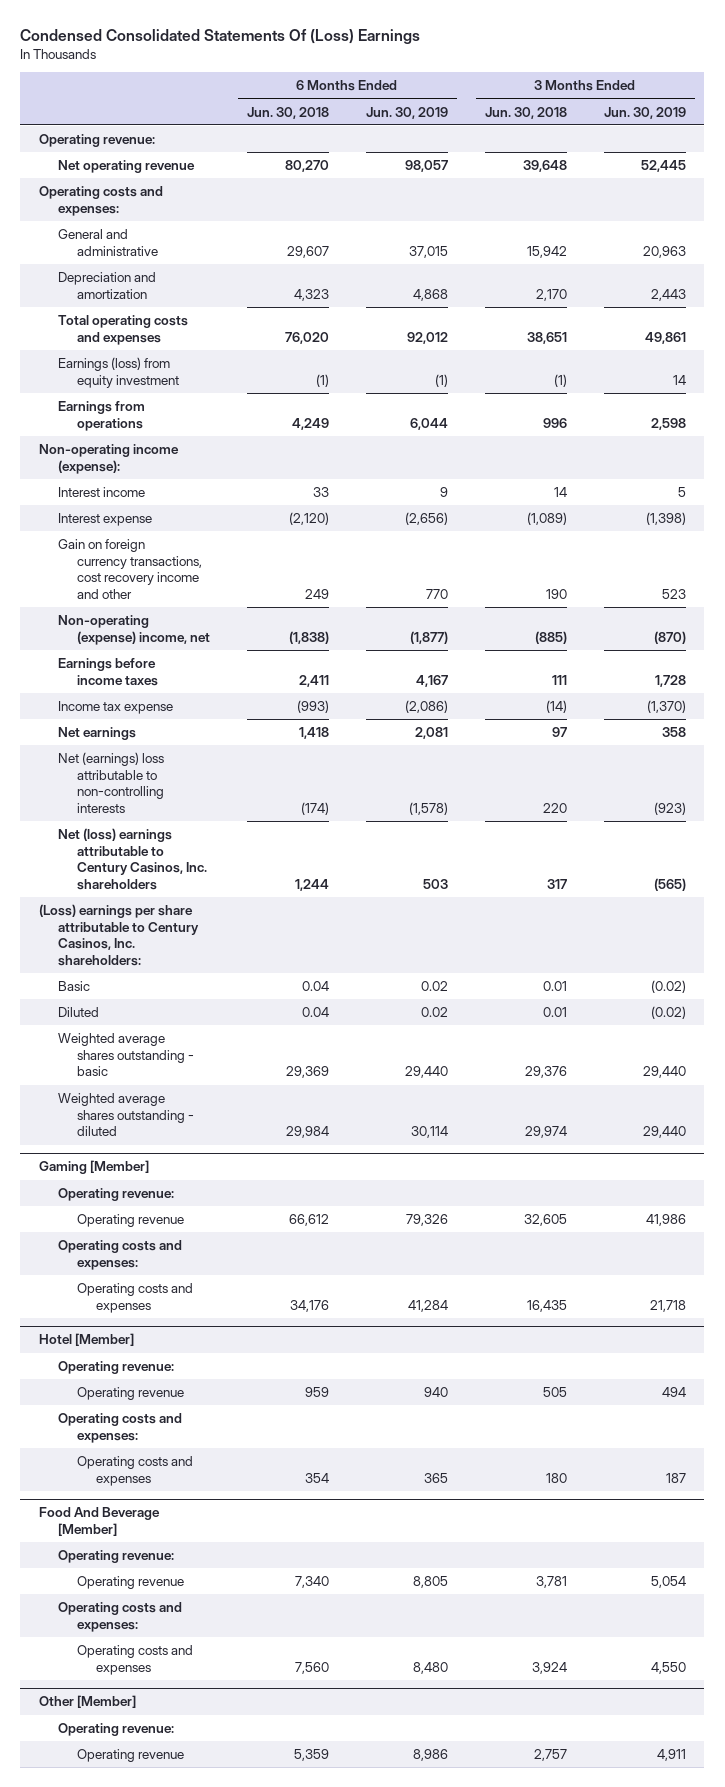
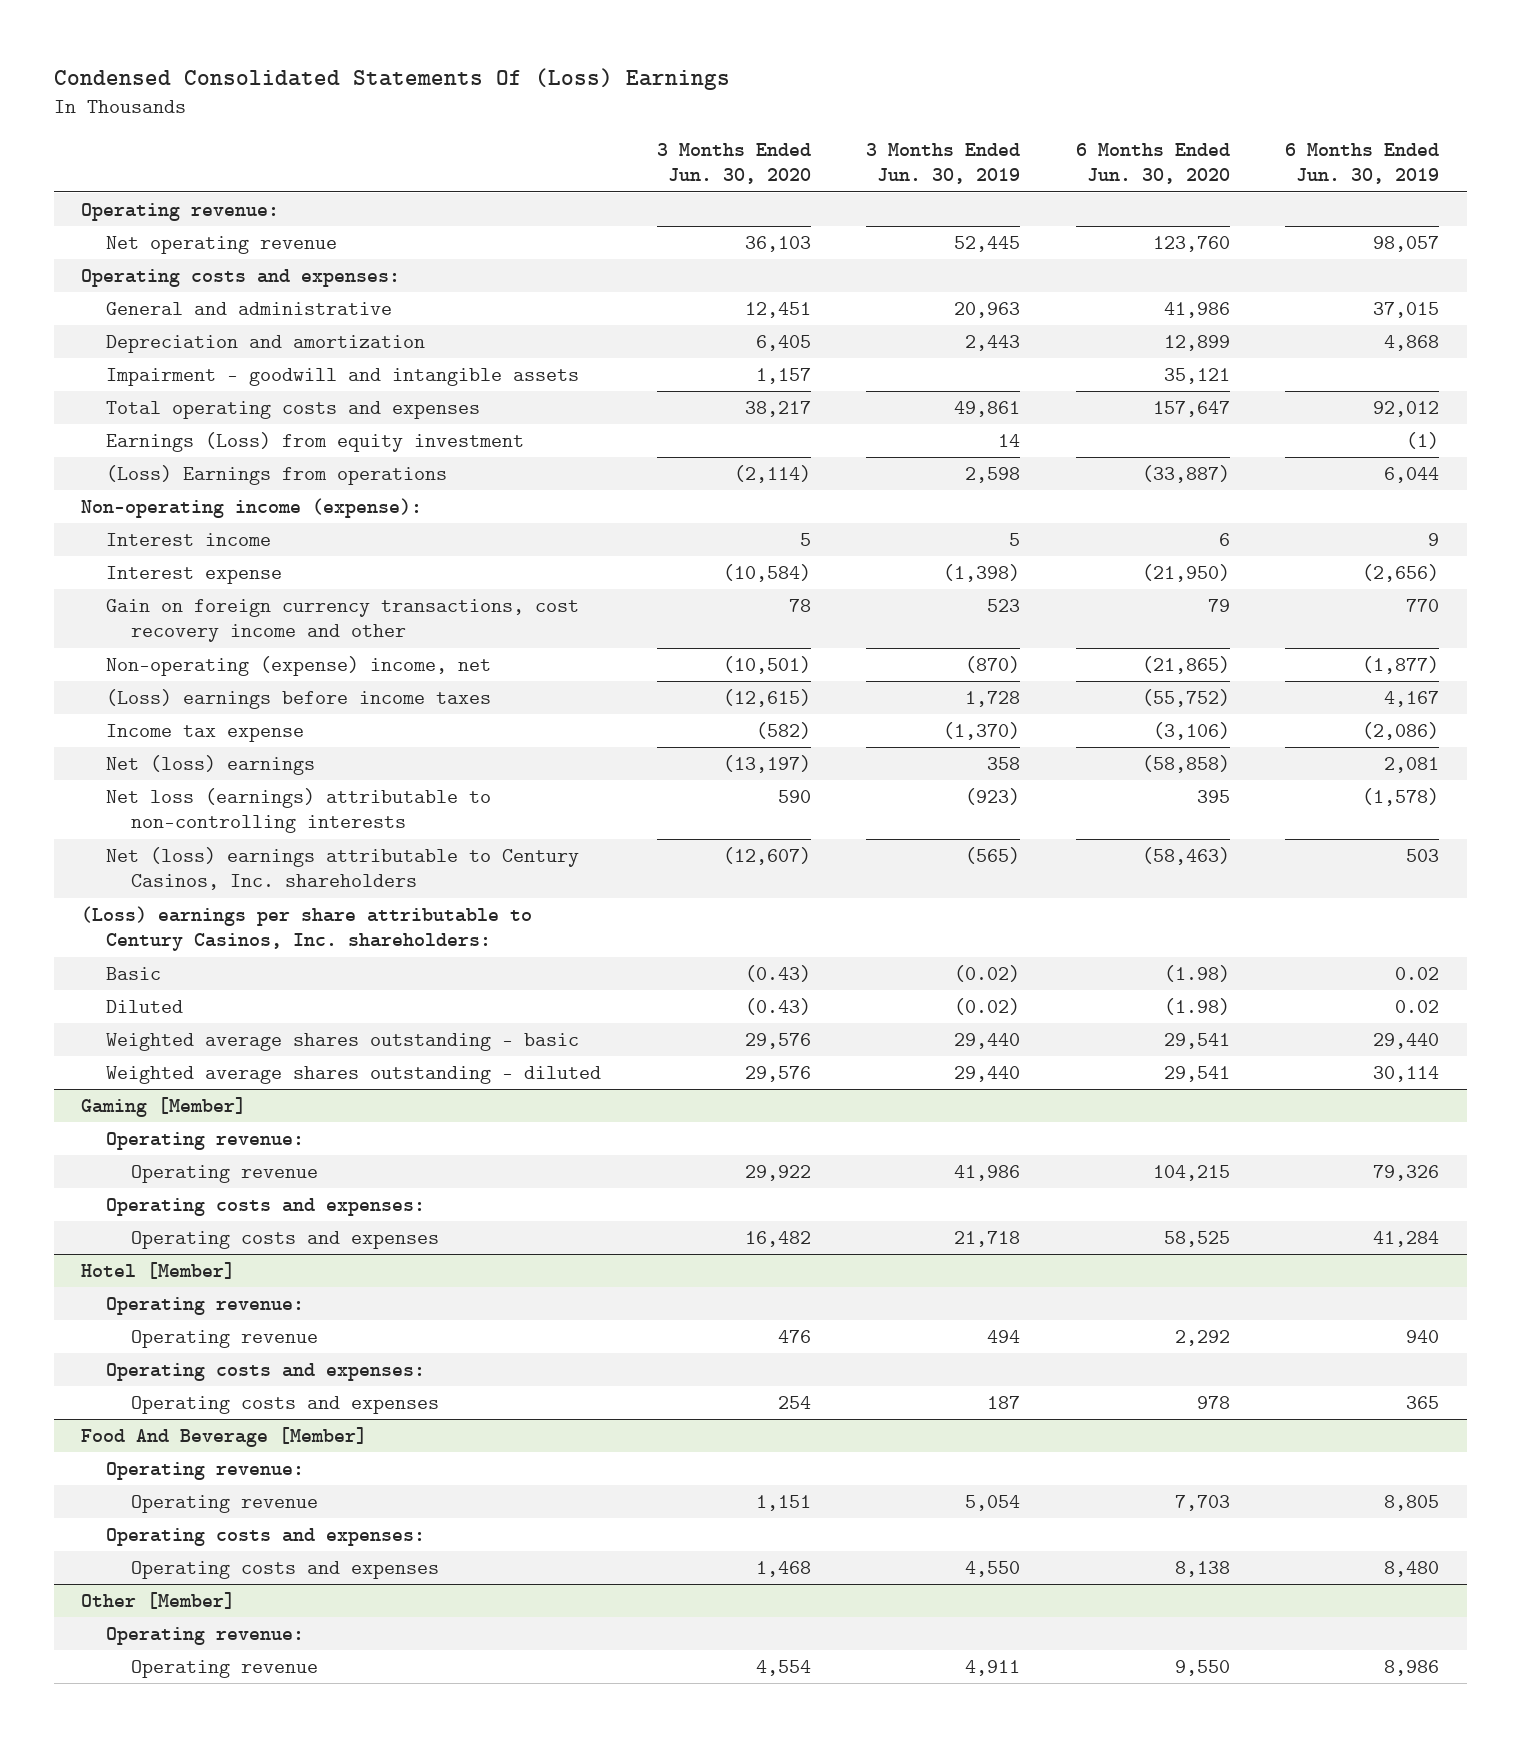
- | 6 Months Ended Jun. 30, 2018 | 6 Months Ended Jun. 30, 2019 | 3 Months Ended Jun. 30, 2018 | 3 Months Ended Jun. 30, 2019
+ | 3 Months Ended Jun. 30, 2020 | 3 Months Ended Jun. 30, 2019 | 6 Months Ended Jun. 30, 2020 | 6 Months Ended Jun. 30, 2019
+ Impairment - goodwill and intangible assets | 1,157 | | 35,121 |
- Earnings (loss) from equity investment | (1) | (1) | (1) | 14
- Earnings from operations | 4,249 | 6,044 | 996 | 2,598
+ Earnings (Loss) from equity investment | | 14 | | (1)
+ (Loss) Earnings from operations | (2,114) | 2,598 | (33,887) | 6,044
- Earnings before income taxes | 2,411 | 4,167 | 111 | 1,728
+ (Loss) earnings before income taxes | (12,615) | 1,728 | (55,752) | 4,167
- Net earnings | 1,418 | 2,081 | 97 | 358
- Net (earnings) loss attributable to non-controlling interests | (174) | (1,578) | 220 | (923)
+ Net (loss) earnings | (13,197) | 358 | (58,858) | 2,081
+ Net loss (earnings) attributable to non-controlling interests | 590 | (923) | 395 | (1,578)

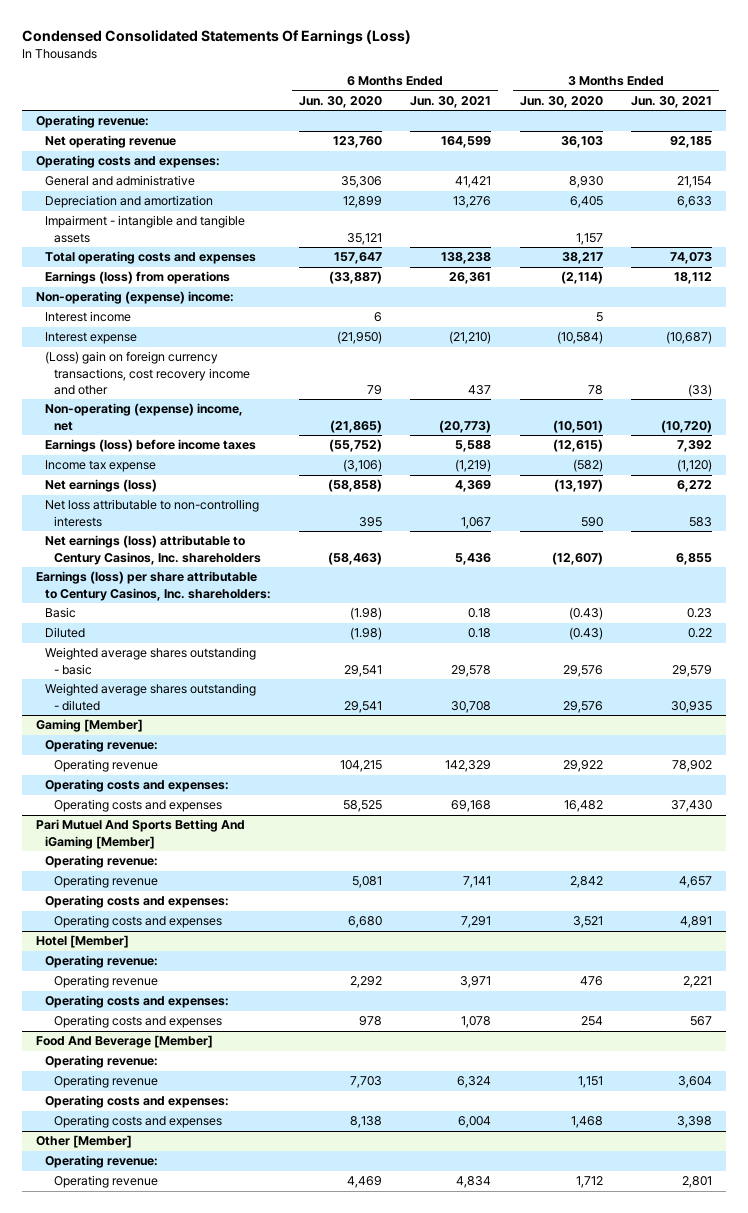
- Condensed Consolidated Statements Of (Loss) Earnings
+ Condensed Consolidated Statements Of Earnings (Loss)
- | 3 Months Ended Jun. 30, 2020 | 3 Months Ended Jun. 30, 2019 | 6 Months Ended Jun. 30, 2020 | 6 Months Ended Jun. 30, 2019
+ | 6 Months Ended Jun. 30, 2020 | 6 Months Ended Jun. 30, 2021 | 3 Months Ended Jun. 30, 2020 | 3 Months Ended Jun. 30, 2021
- General and administrative | 12,451 | 20,963 | 41,986 | 37,015
+ General and administrative | 35,306 | 41,421 | 8,930 | 21,154
- Impairment - goodwill and intangible assets | 1,157 | | 35,121 |
+ Impairment - intangible and tangible assets | 35,121 | | 1,157 |
- Earnings (Loss) from equity investment | | 14 | | (1)
- (Loss) Earnings from operations | (2,114) | 2,598 | (33,887) | 6,044
- Non-operating income (expense):
+ Earnings (loss) from operations | (33,887) | 26,361 | (2,114) | 18,112
+ Non-operating (expense) income:
- Gain on foreign currency transactions, cost recovery income and other | 78 | 523 | 79 | 770
+ (Loss) gain on foreign currency transactions, cost recovery income and other | 79 | 437 | 78 | (33)
- (Loss) earnings before income taxes | (12,615) | 1,728 | (55,752) | 4,167
+ Earnings (loss) before income taxes | (55,752) | 5,588 | (12,615) | 7,392
- Net (loss) earnings | (13,197) | 358 | (58,858) | 2,081
- Net loss (earnings) attributable to non-controlling interests | 590 | (923) | 395 | (1,578)
- Net (loss) earnings attributable to Century Casinos, Inc. shareholders | (12,607) | (565) | (58,463) | 503
- (Loss) earnings per share attributable to Century Casinos, Inc. shareholders:
+ Net earnings (loss) | (58,858) | 4,369 | (13,197) | 6,272
+ Net loss attributable to non-controlling interests | 395 | 1,067 | 590 | 583
+ Net earnings (loss) attributable to Century Casinos, Inc. shareholders | (58,463) | 5,436 | (12,607) | 6,855
+ Earnings (loss) per share attributable to Century Casinos, Inc. shareholders:
+ Pari Mutuel And Sports Betting And iGaming [Member]
+ Operating revenue:
+ Operating revenue | 5,081 | 7,141 | 2,842 | 4,657
+ Operating costs and expenses:
+ Operating costs and expenses | 6,680 | 7,291 | 3,521 | 4,891
@ Other [Member]
- Operating revenue | 4,554 | 4,911 | 9,550 | 8,986
+ Operating revenue | 4,469 | 4,834 | 1,712 | 2,801

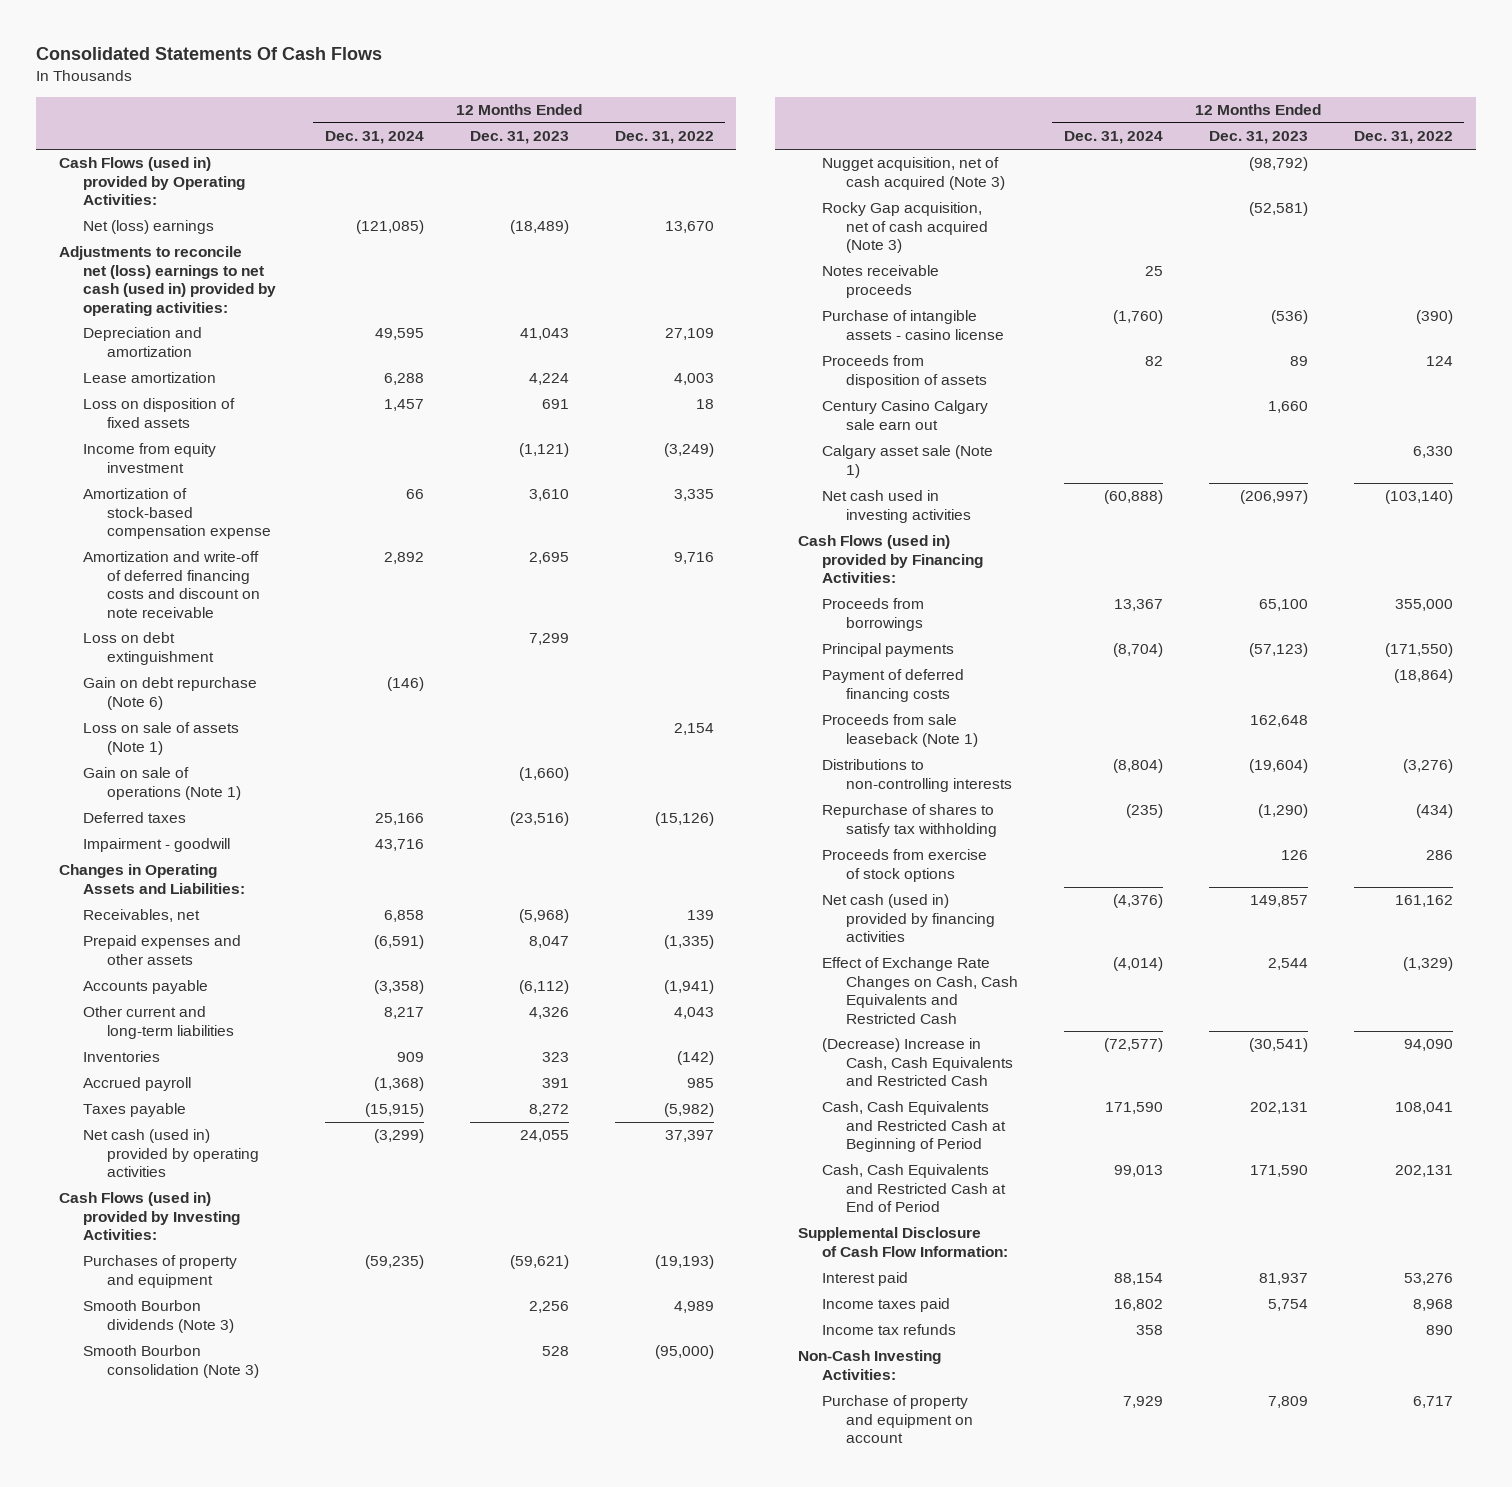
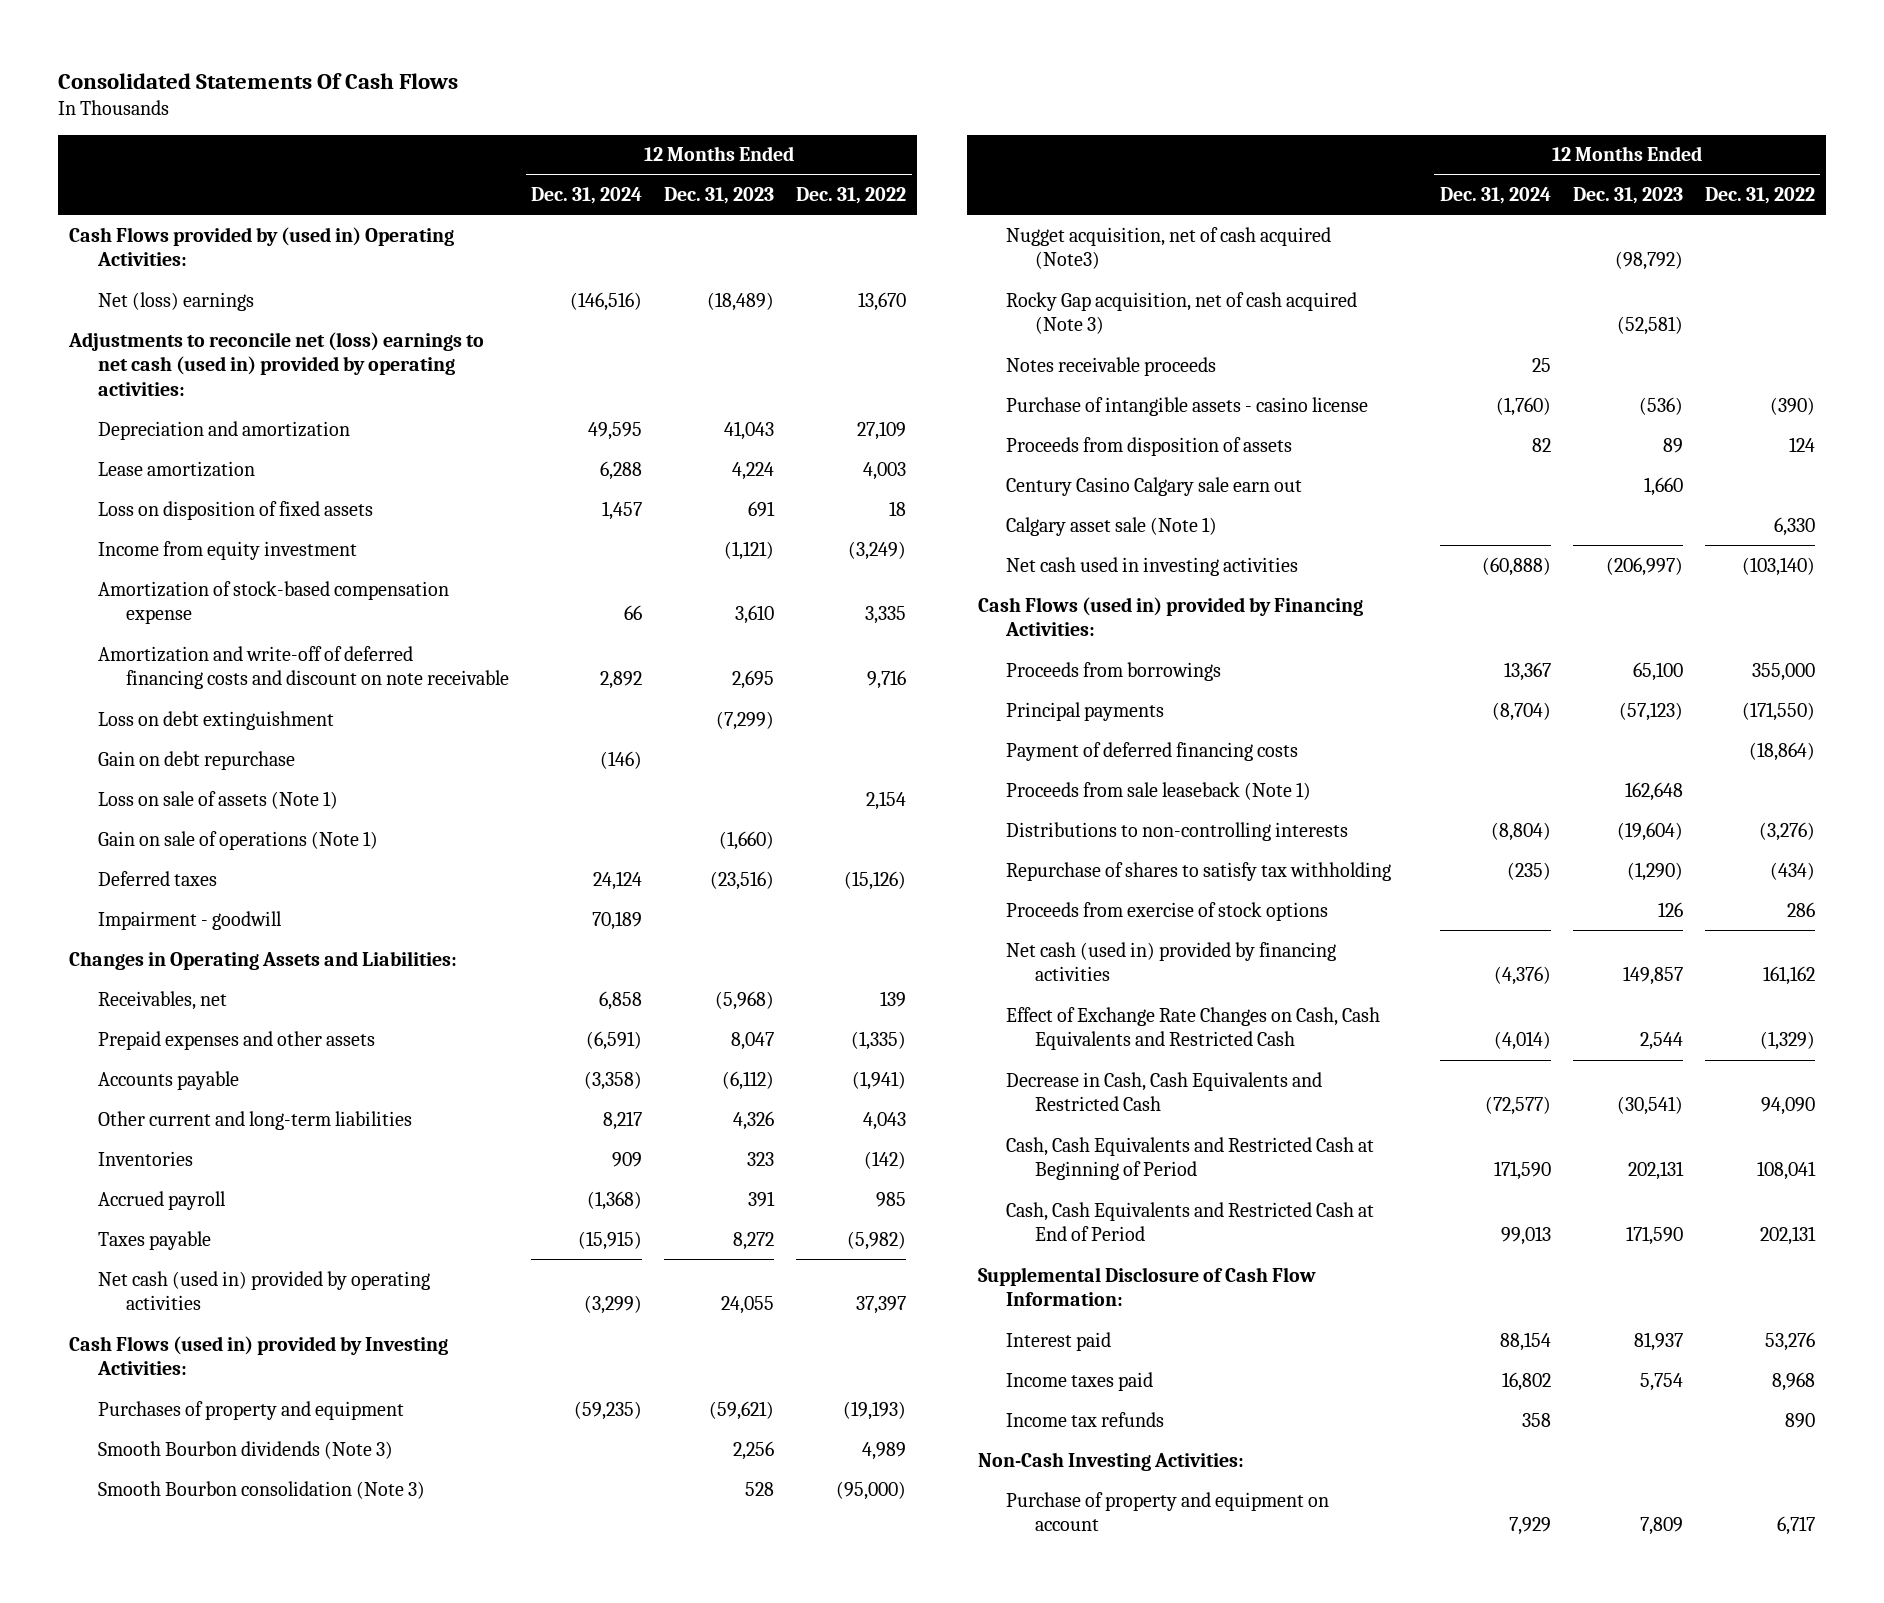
- Cash Flows (used in) provided by Operating Activities:
- Net (loss) earnings | (121,085) | (18,489) | 13,670
+ Cash Flows provided by (used in) Operating Activities:
+ Net (loss) earnings | (146,516) | (18,489) | 13,670
- Loss on debt extinguishment | | 7,299 |
- Gain on debt repurchase (Note 6) | (146) | |
+ Loss on debt extinguishment | | (7,299) |
+ Gain on debt repurchase | (146) | |
- Deferred taxes | 25,166 | (23,516) | (15,126)
- Impairment - goodwill | 43,716 | |
+ Deferred taxes | 24,124 | (23,516) | (15,126)
+ Impairment - goodwill | 70,189 | |
- Nugget acquisition, net of cash acquired (Note 3) | | (98,792) |
+ Nugget acquisition, net of cash acquired (Note3) | | (98,792) |
- (Decrease) Increase in Cash, Cash Equivalents and Restricted Cash | (72,577) | (30,541) | 94,090
+ Decrease in Cash, Cash Equivalents and Restricted Cash | (72,577) | (30,541) | 94,090

